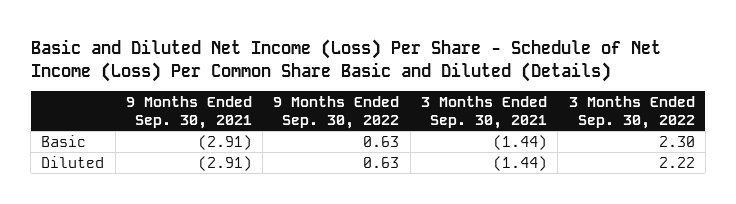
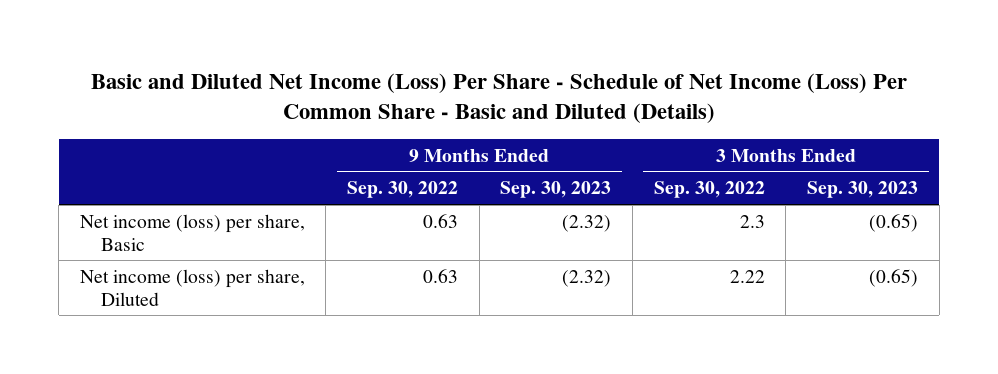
- Basic and Diluted Net Income (Loss) Per Share - Schedule of Net Income (Loss) Per Common Share Basic and Diluted (Details)
+ Basic and Diluted Net Income (Loss) Per Share - Schedule of Net Income (Loss) Per Common Share - Basic and Diluted (Details)
- | 9 Months Ended Sep. 30, 2021 | 9 Months Ended Sep. 30, 2022 | 3 Months Ended Sep. 30, 2021 | 3 Months Ended Sep. 30, 2022
+ | 9 Months Ended Sep. 30, 2022 | 9 Months Ended Sep. 30, 2023 | 3 Months Ended Sep. 30, 2022 | 3 Months Ended Sep. 30, 2023
- Basic | (2.91) | 0.63 | (1.44) | 2.30
- Diluted | (2.91) | 0.63 | (1.44) | 2.22
+ Net income (loss) per share, Basic | 0.63 | (2.32) | 2.3 | (0.65)
+ Net income (loss) per share, Diluted | 0.63 | (2.32) | 2.22 | (0.65)

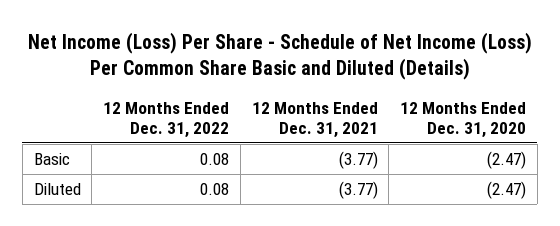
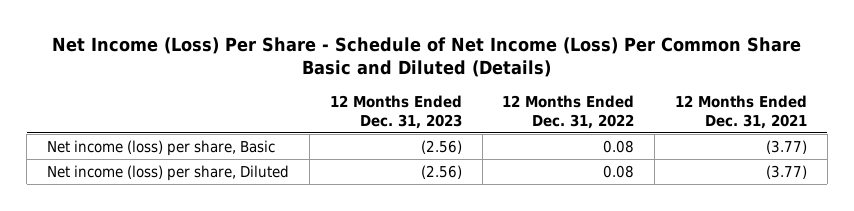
- | 12 Months Ended Dec. 31, 2022 | 12 Months Ended Dec. 31, 2021 | 12 Months Ended Dec. 31, 2020
+ | 12 Months Ended Dec. 31, 2023 | 12 Months Ended Dec. 31, 2022 | 12 Months Ended Dec. 31, 2021
- Basic | 0.08 | (3.77) | (2.47)
- Diluted | 0.08 | (3.77) | (2.47)
+ Net income (loss) per share, Basic | (2.56) | 0.08 | (3.77)
+ Net income (loss) per share, Diluted | (2.56) | 0.08 | (3.77)

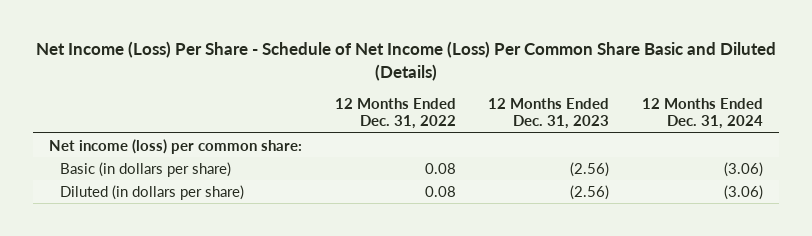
- | 12 Months Ended Dec. 31, 2023 | 12 Months Ended Dec. 31, 2022 | 12 Months Ended Dec. 31, 2021
+ | 12 Months Ended Dec. 31, 2022 | 12 Months Ended Dec. 31, 2023 | 12 Months Ended Dec. 31, 2024
- Net income (loss) per share, Basic | (2.56) | 0.08 | (3.77)
- Net income (loss) per share, Diluted | (2.56) | 0.08 | (3.77)
+ Net income (loss) per common share:
+ Basic (in dollars per share) | 0.08 | (2.56) | (3.06)
+ Diluted (in dollars per share) | 0.08 | (2.56) | (3.06)

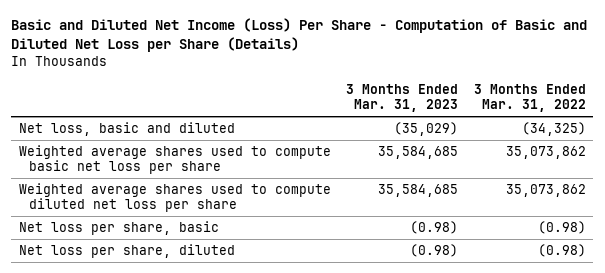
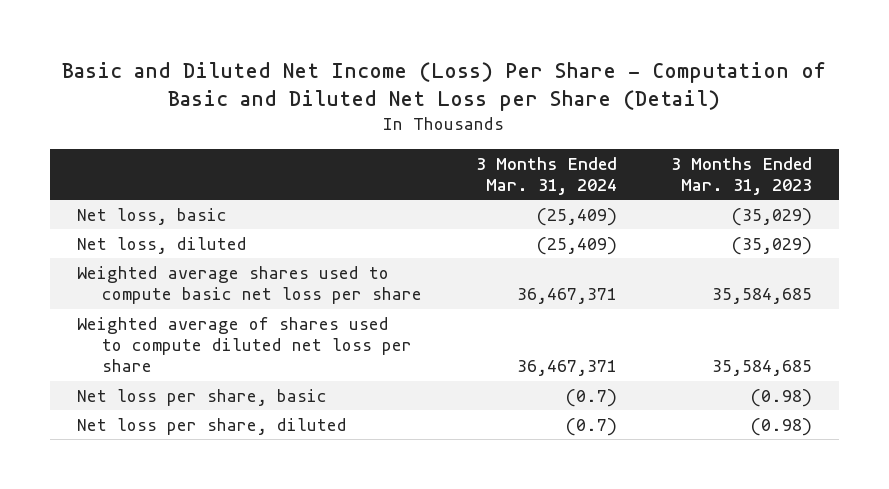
- Basic and Diluted Net Income (Loss) Per Share - Computation of Basic and Diluted Net Loss per Share (Details)
+ Basic and Diluted Net Income (Loss) Per Share - Computation of Basic and Diluted Net Loss per Share (Detail)
- | 3 Months Ended Mar. 31, 2023 | 3 Months Ended Mar. 31, 2022
+ | 3 Months Ended Mar. 31, 2024 | 3 Months Ended Mar. 31, 2023
- Net loss, basic and diluted | (35,029) | (34,325)
+ Net loss, basic | (25,409) | (35,029)
+ Net loss, diluted | (25,409) | (35,029)
- Weighted average shares used to compute diluted net loss per share | 35,584,685 | 35,073,862
+ Weighted average of shares used to compute diluted net loss per share | 36,467,371 | 35,584,685

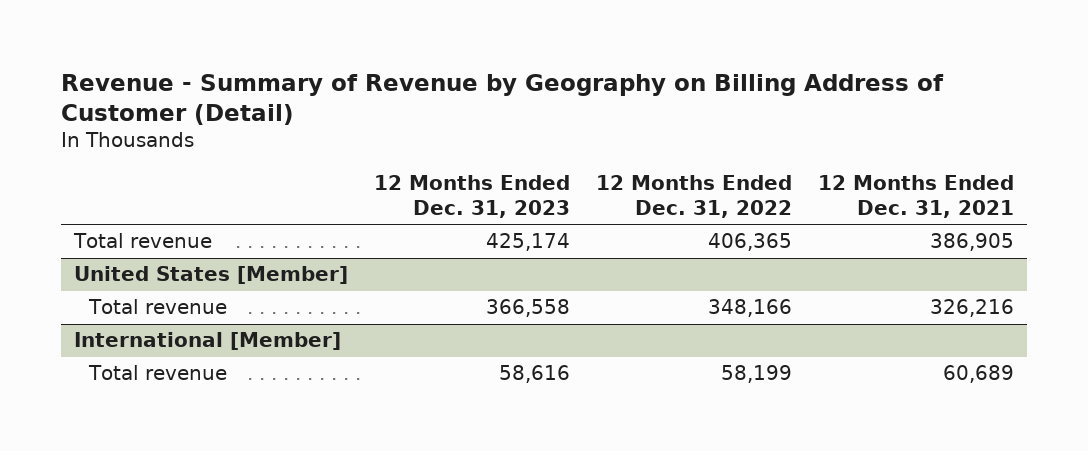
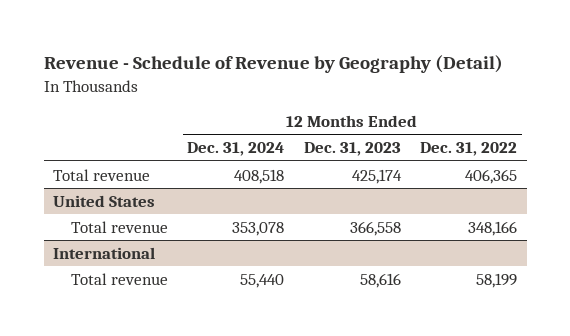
- Revenue - Summary of Revenue by Geography on Billing Address of Customer (Detail)
+ Revenue - Schedule of Revenue by Geography (Detail)
- | 12 Months Ended Dec. 31, 2023 | 12 Months Ended Dec. 31, 2022 | 12 Months Ended Dec. 31, 2021
+ | 12 Months Ended Dec. 31, 2024 | 12 Months Ended Dec. 31, 2023 | 12 Months Ended Dec. 31, 2022
- United States [Member]
+ United States
- International [Member]
+ International

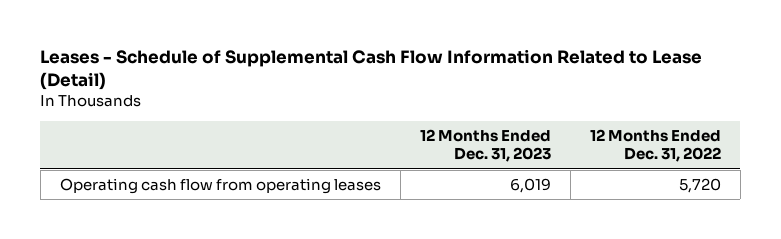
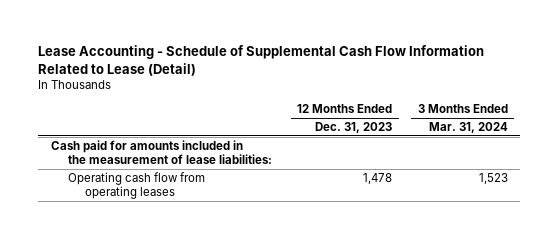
- Leases - Schedule of Supplemental Cash Flow Information Related to Lease (Detail)
+ Lease Accounting - Schedule of Supplemental Cash Flow Information Related to Lease (Detail)
- | 12 Months Ended Dec. 31, 2023 | 12 Months Ended Dec. 31, 2022
+ | 12 Months Ended Dec. 31, 2023 | 3 Months Ended Mar. 31, 2024
- Operating cash flow from operating leases | 6,019 | 5,720
+ Cash paid for amounts included in the measurement of lease liabilities:
+ Operating cash flow from operating leases | 1,478 | 1,523

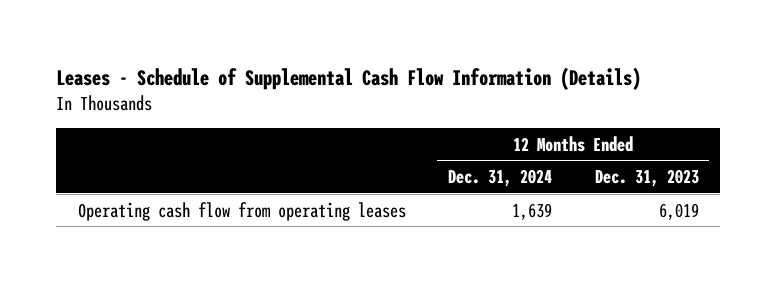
- Lease Accounting - Schedule of Supplemental Cash Flow Information Related to Lease (Detail)
+ Leases - Schedule of Supplemental Cash Flow Information (Details)
- | 12 Months Ended Dec. 31, 2023 | 3 Months Ended Mar. 31, 2024
+ | 12 Months Ended Dec. 31, 2024 | 12 Months Ended Dec. 31, 2023
- Cash paid for amounts included in the measurement of lease liabilities:
- Operating cash flow from operating leases | 1,478 | 1,523
+ Operating cash flow from operating leases | 1,639 | 6,019

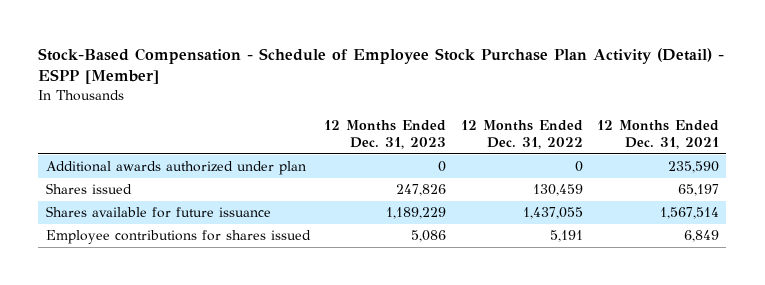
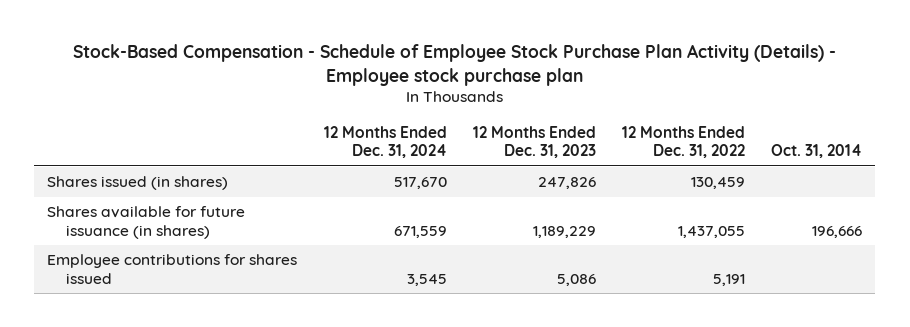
- Stock-Based Compensation - Schedule of Employee Stock Purchase Plan Activity (Detail) - ESPP [Member]
+ Stock-Based Compensation - Schedule of Employee Stock Purchase Plan Activity (Details) - Employee stock purchase plan
- | 12 Months Ended Dec. 31, 2023 | 12 Months Ended Dec. 31, 2022 | 12 Months Ended Dec. 31, 2021
+ | 12 Months Ended Dec. 31, 2024 | 12 Months Ended Dec. 31, 2023 | 12 Months Ended Dec. 31, 2022 | Oct. 31, 2014
- Additional awards authorized under plan | 0 | 0 | 235,590
- Shares issued | 247,826 | 130,459 | 65,197
- Shares available for future issuance | 1,189,229 | 1,437,055 | 1,567,514
+ Shares issued (in shares) | 517,670 | 247,826 | 130,459 |
+ Shares available for future issuance (in shares) | 671,559 | 1,189,229 | 1,437,055 | 196,666

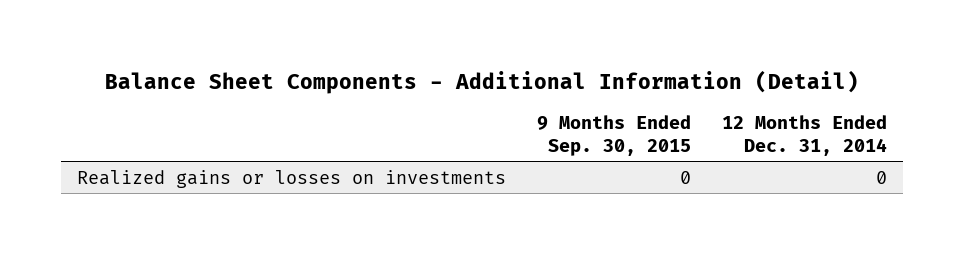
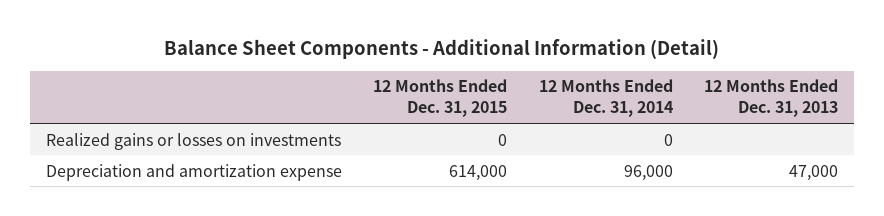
- | 9 Months Ended Sep. 30, 2015 | 12 Months Ended Dec. 31, 2014
+ | 12 Months Ended Dec. 31, 2015 | 12 Months Ended Dec. 31, 2014 | 12 Months Ended Dec. 31, 2013
+ Depreciation and amortization expense | 614,000 | 96,000 | 47,000

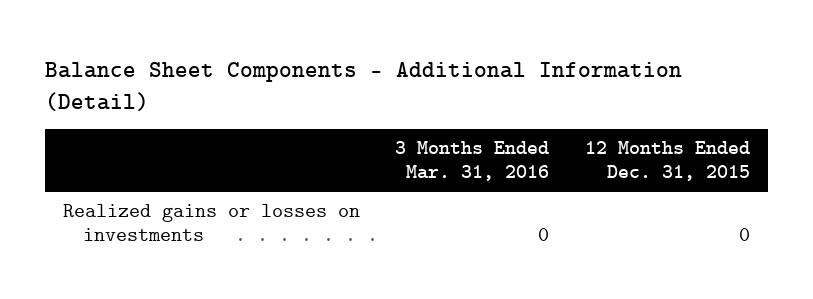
- | 12 Months Ended Dec. 31, 2015 | 12 Months Ended Dec. 31, 2014 | 12 Months Ended Dec. 31, 2013
+ | 3 Months Ended Mar. 31, 2016 | 12 Months Ended Dec. 31, 2015
- Depreciation and amortization expense | 614,000 | 96,000 | 47,000

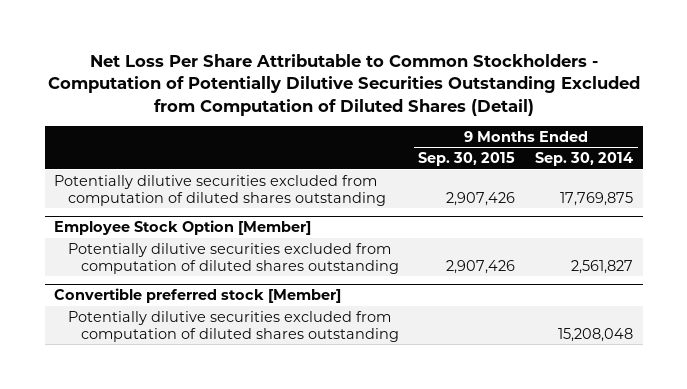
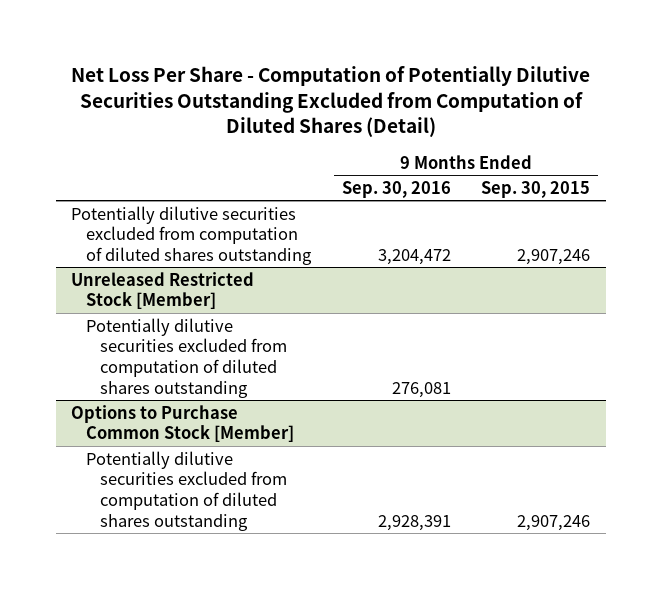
- Net Loss Per Share Attributable to Common Stockholders - Computation of Potentially Dilutive Securities Outstanding Excluded from Computation of Diluted Shares (Detail)
+ Net Loss Per Share - Computation of Potentially Dilutive Securities Outstanding Excluded from Computation of Diluted Shares (Detail)
- | 9 Months Ended Sep. 30, 2015 | 9 Months Ended Sep. 30, 2014
+ | 9 Months Ended Sep. 30, 2016 | 9 Months Ended Sep. 30, 2015
- Potentially dilutive securities excluded from computation of diluted shares outstanding | 2,907,426 | 17,769,875
- Employee Stock Option [Member]
- Potentially dilutive securities excluded from computation of diluted shares outstanding | 2,907,426 | 2,561,827
- Convertible preferred stock [Member]
+ Potentially dilutive securities excluded from computation of diluted shares outstanding | 3,204,472 | 2,907,246
+ Unreleased Restricted Stock [Member]
+ Options to Purchase Common Stock [Member]
+ Potentially dilutive securities excluded from computation of diluted shares outstanding | 2,928,391 | 2,907,246

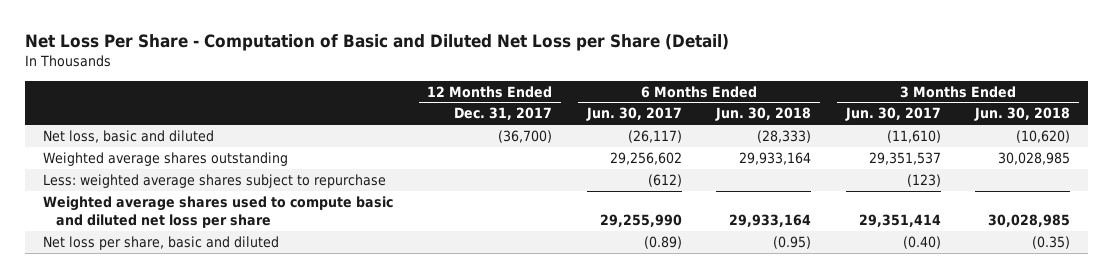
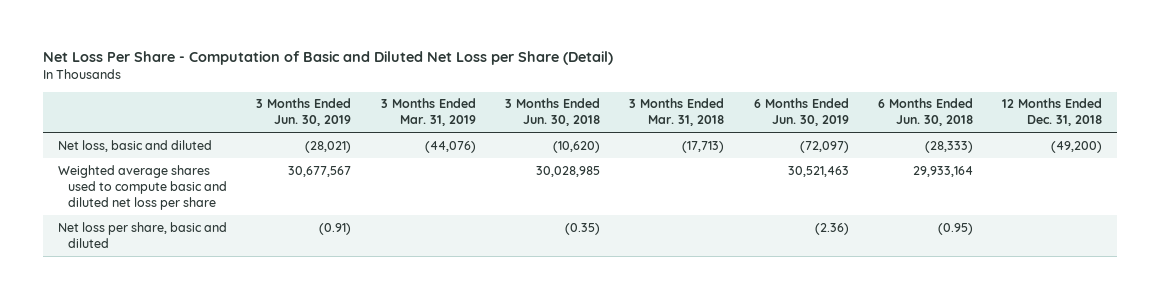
- | 12 Months Ended Dec. 31, 2017 | 6 Months Ended Jun. 30, 2017 | 6 Months Ended Jun. 30, 2018 | 3 Months Ended Jun. 30, 2017 | 3 Months Ended Jun. 30, 2018
+ | 3 Months Ended Jun. 30, 2019 | 3 Months Ended Mar. 31, 2019 | 3 Months Ended Jun. 30, 2018 | 3 Months Ended Mar. 31, 2018 | 6 Months Ended Jun. 30, 2019 | 6 Months Ended Jun. 30, 2018 | 12 Months Ended Dec. 31, 2018
- Weighted average shares outstanding | | 29,256,602 | 29,933,164 | 29,351,537 | 30,028,985
- Less: weighted average shares subject to repurchase | | (612) | | (123) |

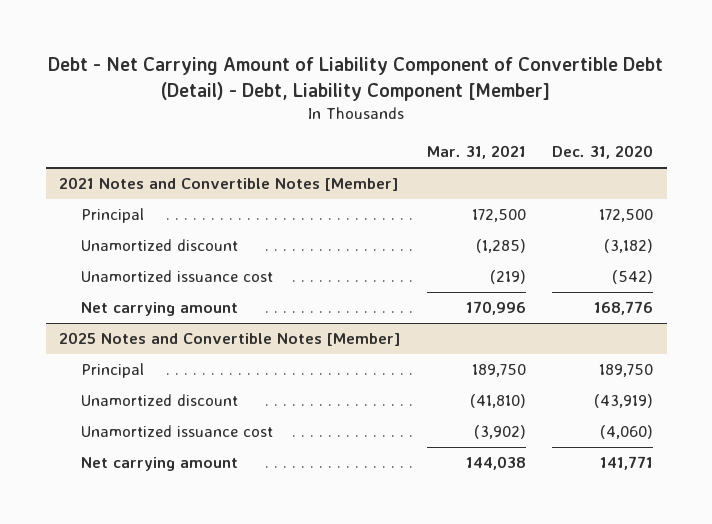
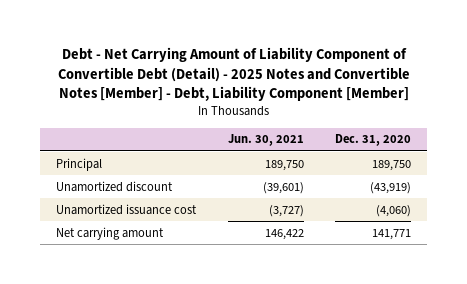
- Debt - Net Carrying Amount of Liability Component of Convertible Debt (Detail) - Debt, Liability Component [Member]
+ Debt - Net Carrying Amount of Liability Component of Convertible Debt (Detail) - 2025 Notes and Convertible Notes [Member] - Debt, Liability Component [Member]
- | Mar. 31, 2021 | Dec. 31, 2020
+ | Jun. 30, 2021 | Dec. 31, 2020
- 2021 Notes and Convertible Notes [Member]
- Principal | 172,500 | 172,500
- Unamortized discount | (1,285) | (3,182)
- Unamortized issuance cost | (219) | (542)
- Net carrying amount | 170,996 | 168,776
- 2025 Notes and Convertible Notes [Member]

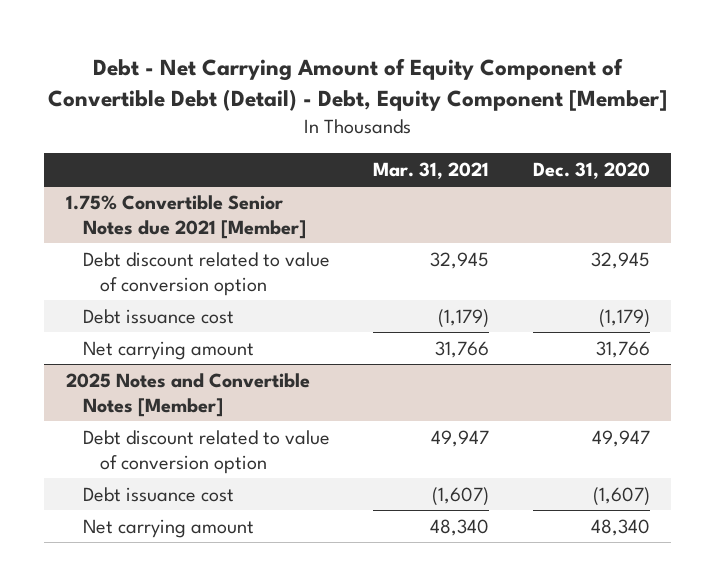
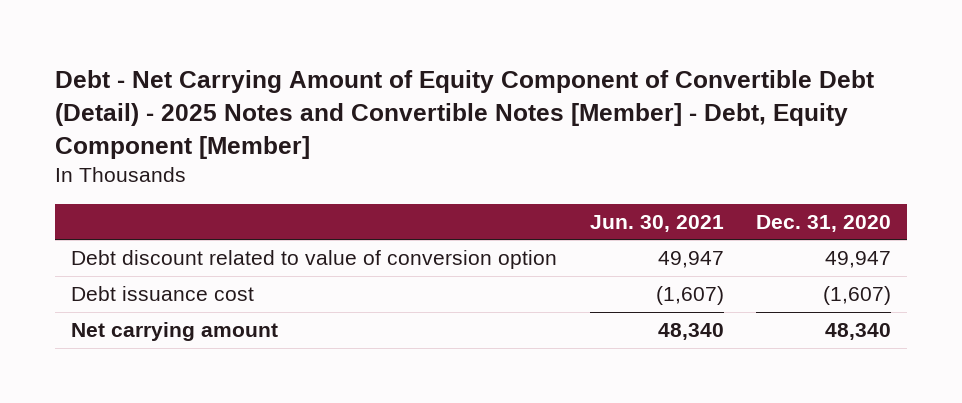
- Debt - Net Carrying Amount of Equity Component of Convertible Debt (Detail) - Debt, Equity Component [Member]
+ Debt - Net Carrying Amount of Equity Component of Convertible Debt (Detail) - 2025 Notes and Convertible Notes [Member] - Debt, Equity Component [Member]
- | Mar. 31, 2021 | Dec. 31, 2020
+ | Jun. 30, 2021 | Dec. 31, 2020
- 1.75% Convertible Senior Notes due 2021 [Member]
- Debt discount related to value of conversion option | 32,945 | 32,945
- Debt issuance cost | (1,179) | (1,179)
- Net carrying amount | 31,766 | 31,766
- 2025 Notes and Convertible Notes [Member]

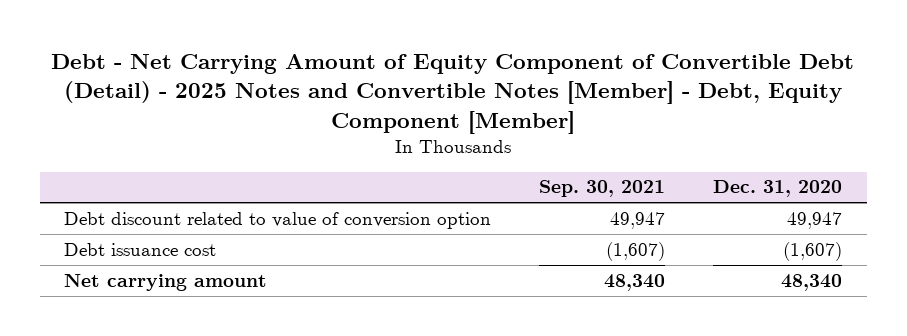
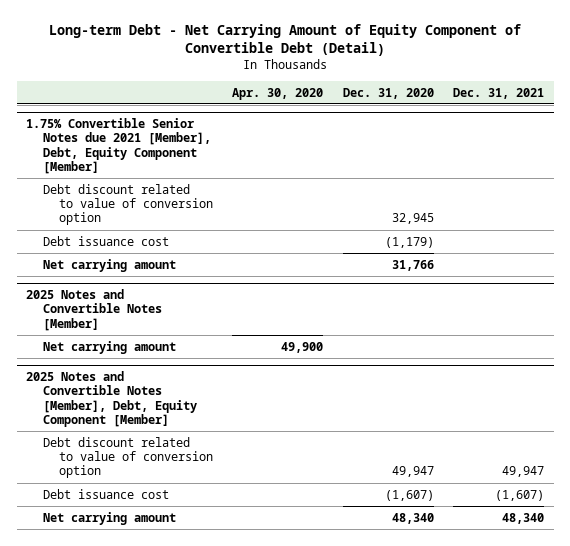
- Debt - Net Carrying Amount of Equity Component of Convertible Debt (Detail) - 2025 Notes and Convertible Notes [Member] - Debt, Equity Component [Member]
+ Long-term Debt - Net Carrying Amount of Equity Component of Convertible Debt (Detail)
- | Sep. 30, 2021 | Dec. 31, 2020
+ | Apr. 30, 2020 | Dec. 31, 2020 | Dec. 31, 2021
+ 1.75% Convertible Senior Notes due 2021 [Member], Debt, Equity Component [Member]
+ Debt discount related to value of conversion option | | 32,945 |
+ Debt issuance cost | | (1,179) |
+ Net carrying amount | | 31,766 |
+ 2025 Notes and Convertible Notes [Member]
+ Net carrying amount | 49,900 | |
+ 2025 Notes and Convertible Notes [Member], Debt, Equity Component [Member]

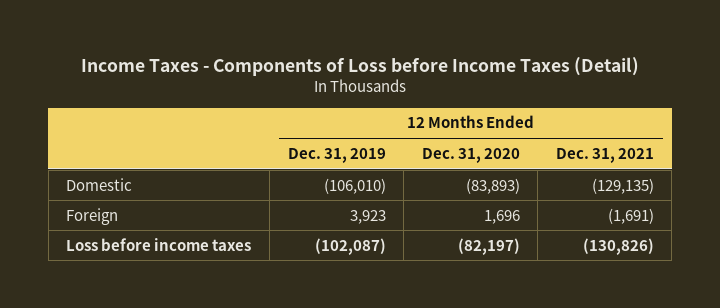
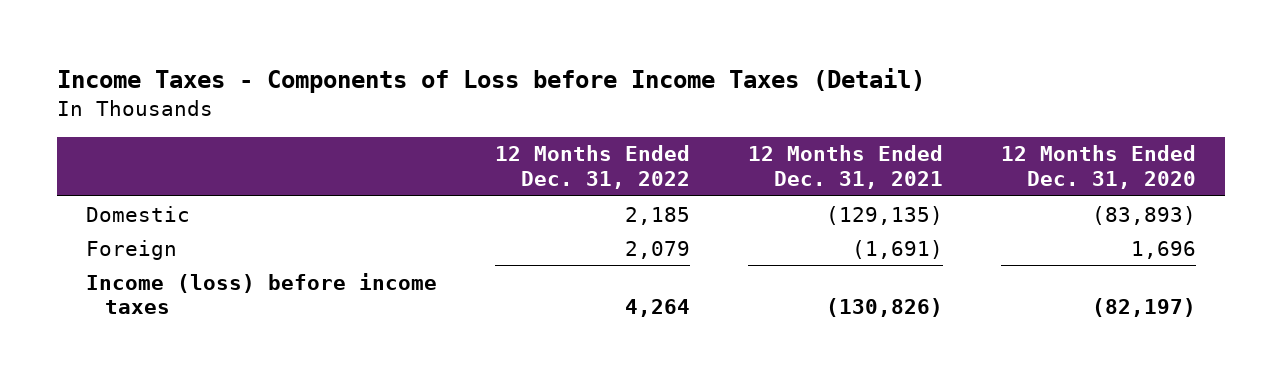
- | 12 Months Ended Dec. 31, 2019 | 12 Months Ended Dec. 31, 2020 | 12 Months Ended Dec. 31, 2021
+ | 12 Months Ended Dec. 31, 2022 | 12 Months Ended Dec. 31, 2021 | 12 Months Ended Dec. 31, 2020
- Loss before income taxes | (102,087) | (82,197) | (130,826)
+ Income (loss) before income taxes | 4,264 | (130,826) | (82,197)

